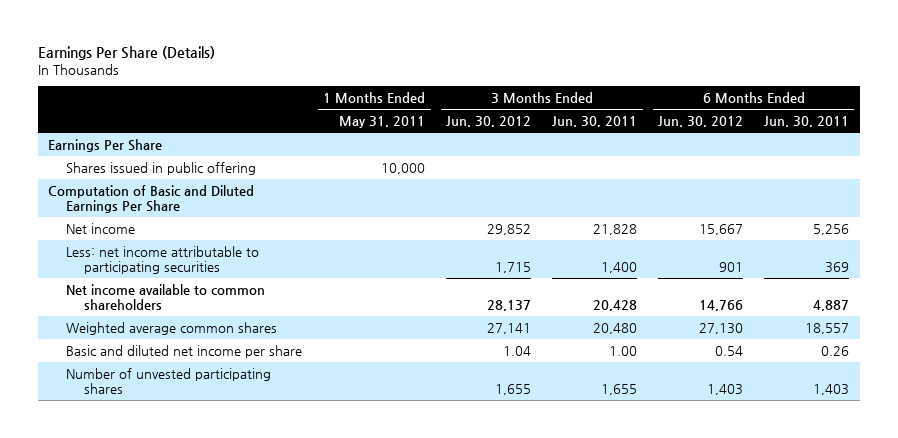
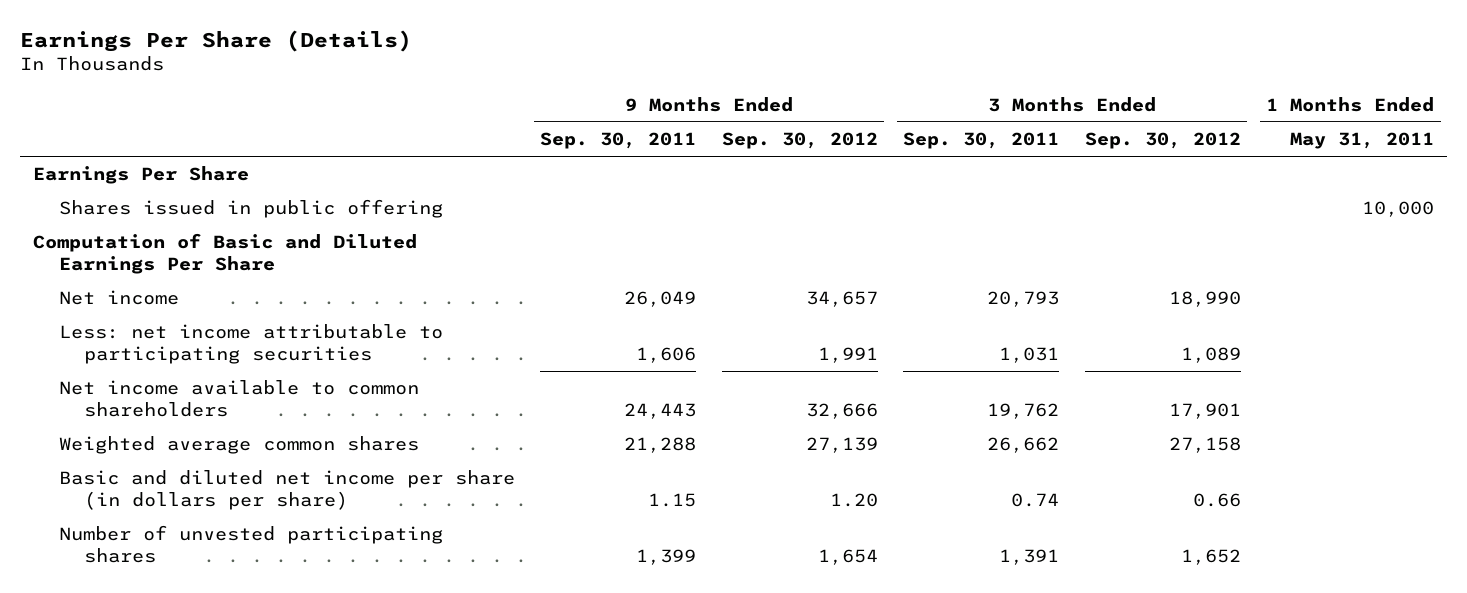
- | 1 Months Ended May 31, 2011 | 3 Months Ended Jun. 30, 2012 | 3 Months Ended Jun. 30, 2011 | 6 Months Ended Jun. 30, 2012 | 6 Months Ended Jun. 30, 2011
+ | 9 Months Ended Sep. 30, 2011 | 9 Months Ended Sep. 30, 2012 | 3 Months Ended Sep. 30, 2011 | 3 Months Ended Sep. 30, 2012 | 1 Months Ended May 31, 2011
- Basic and diluted net income per share | | 1.04 | 1.00 | 0.54 | 0.26
+ Basic and diluted net income per share (in dollars per share) | 1.15 | 1.20 | 0.74 | 0.66 |

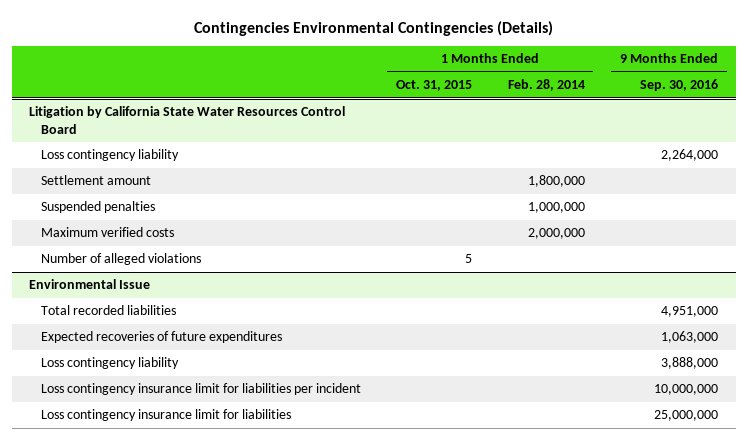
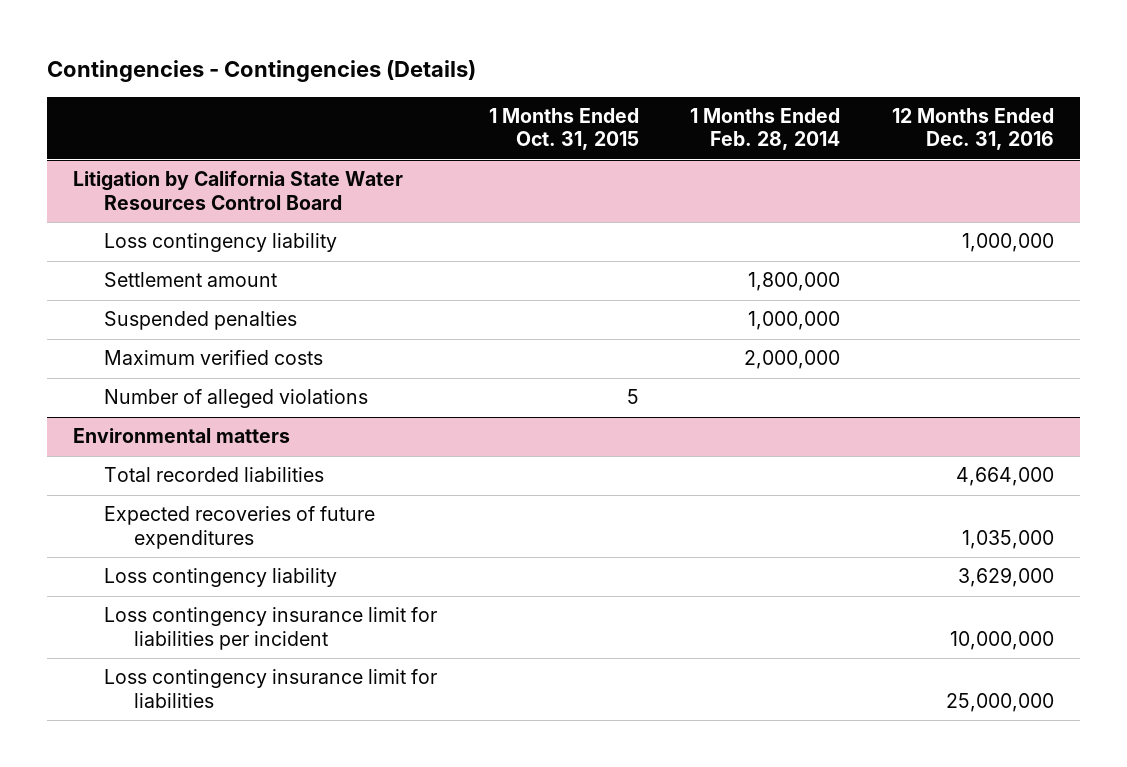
- Contingencies Environmental Contingencies (Details)
+ Contingencies - Contingencies (Details)
- | 1 Months Ended Oct. 31, 2015 | 1 Months Ended Feb. 28, 2014 | 9 Months Ended Sep. 30, 2016
+ | 1 Months Ended Oct. 31, 2015 | 1 Months Ended Feb. 28, 2014 | 12 Months Ended Dec. 31, 2016
- Environmental Issue
+ Environmental matters

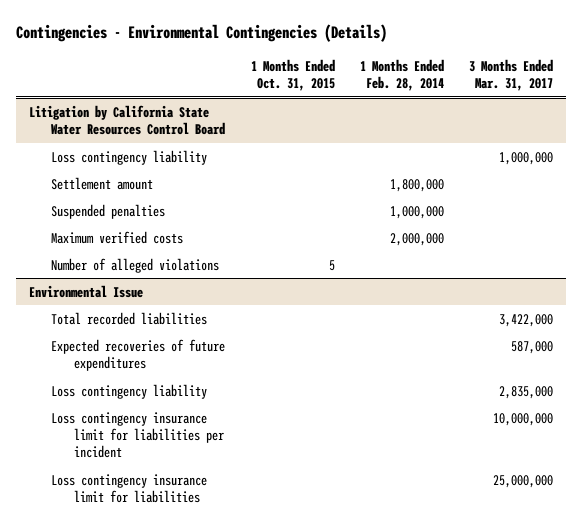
- Contingencies - Contingencies (Details)
+ Contingencies - Environmental Contingencies (Details)
- | 1 Months Ended Oct. 31, 2015 | 1 Months Ended Feb. 28, 2014 | 12 Months Ended Dec. 31, 2016
+ | 1 Months Ended Oct. 31, 2015 | 1 Months Ended Feb. 28, 2014 | 3 Months Ended Mar. 31, 2017
- Environmental matters
+ Environmental Issue

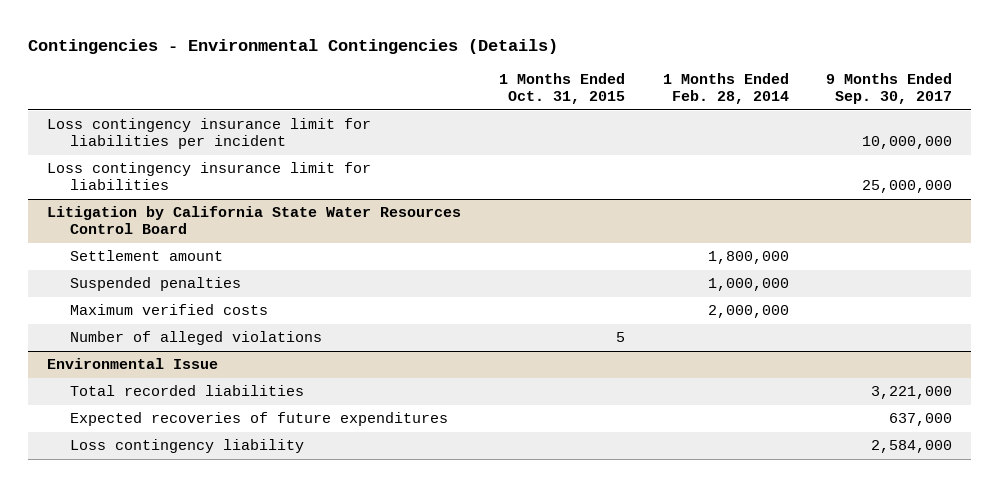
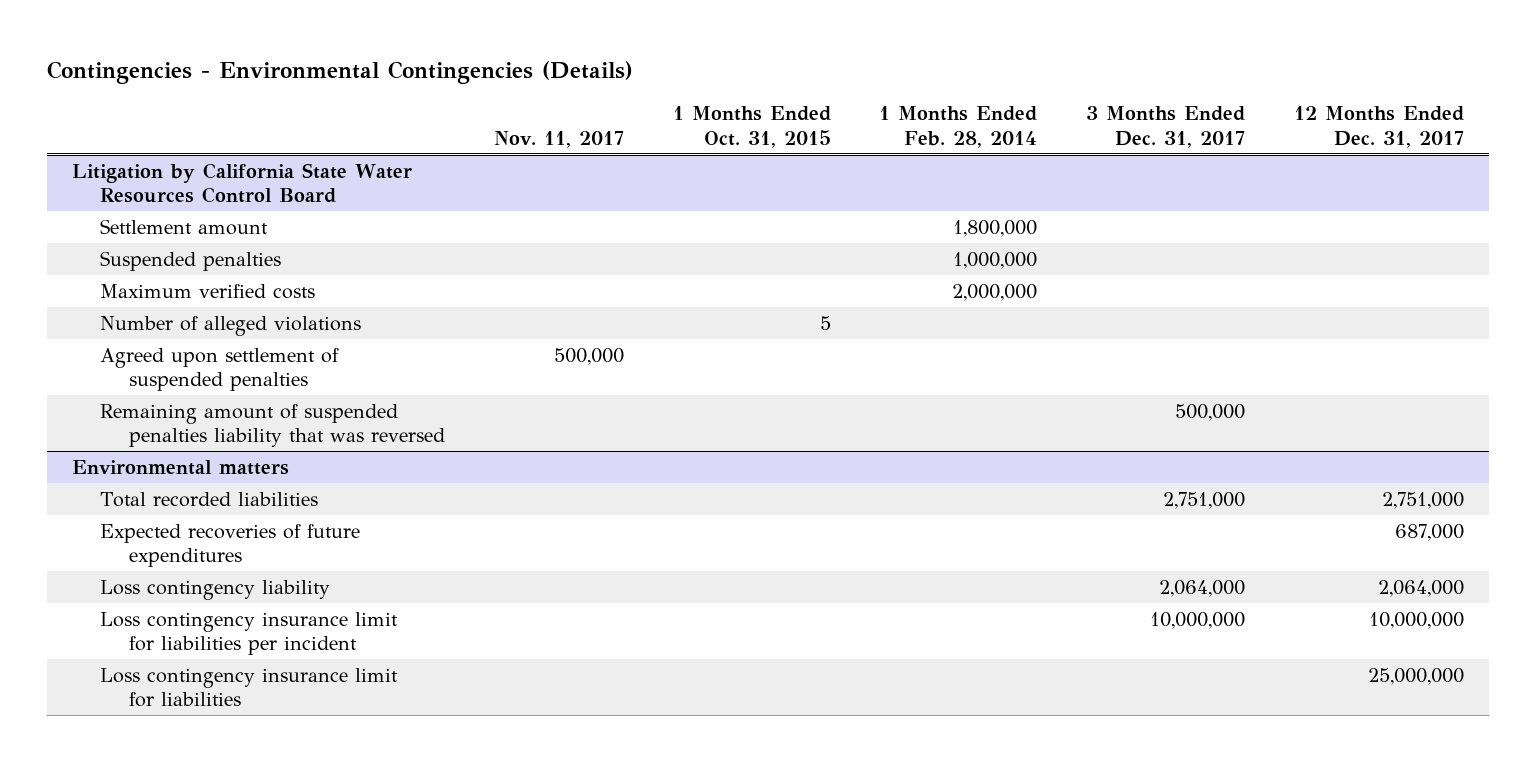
- | 1 Months Ended Oct. 31, 2015 | 1 Months Ended Feb. 28, 2014 | 9 Months Ended Sep. 30, 2017
+ | Nov. 11, 2017 | 1 Months Ended Oct. 31, 2015 | 1 Months Ended Feb. 28, 2014 | 3 Months Ended Dec. 31, 2017 | 12 Months Ended Dec. 31, 2017
- Loss contingency insurance limit for liabilities per incident | | | 10,000,000
- Loss contingency insurance limit for liabilities | | | 25,000,000
- Environmental Issue
@ Litigation by California State Water Resources Control Board
+ Agreed upon settlement of suspended penalties | 500,000 | | | |
+ Remaining amount of suspended penalties liability that was reversed | | | | 500,000 |
+ Environmental matters
+ Loss contingency insurance limit for liabilities per incident | | | | 10,000,000 | 10,000,000
+ Loss contingency insurance limit for liabilities | | | | | 25,000,000

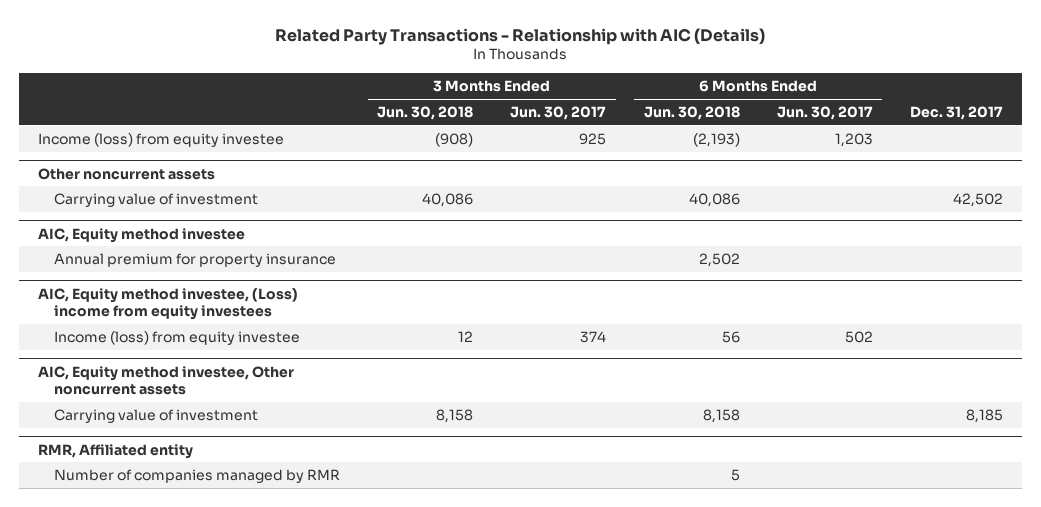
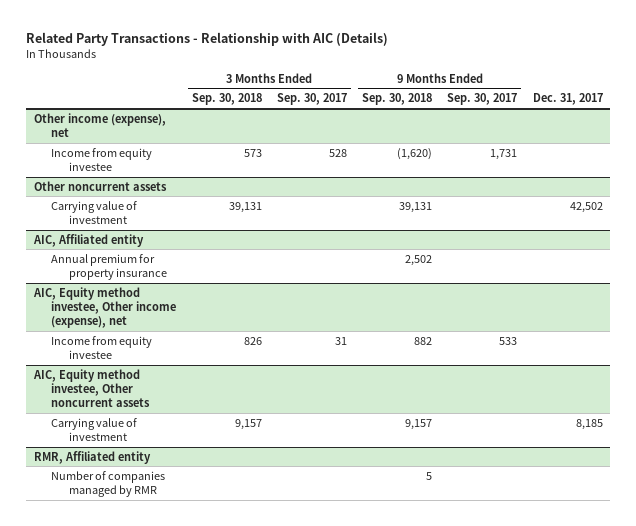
- | 3 Months Ended Jun. 30, 2018 | 3 Months Ended Jun. 30, 2017 | 6 Months Ended Jun. 30, 2018 | 6 Months Ended Jun. 30, 2017 | Dec. 31, 2017
+ | 3 Months Ended Sep. 30, 2018 | 3 Months Ended Sep. 30, 2017 | 9 Months Ended Sep. 30, 2018 | 9 Months Ended Sep. 30, 2017 | Dec. 31, 2017
- Income (loss) from equity investee | (908) | 925 | (2,193) | 1,203 |
+ Other income (expense), net
+ Income from equity investee | 573 | 528 | (1,620) | 1,731 |
- AIC, Equity method investee
- Annual premium for property insurance | | | 2,502 | |
- AIC, Equity method investee, (Loss) income from equity investees
- Income (loss) from equity investee | 12 | 374 | 56 | 502 |
+ AIC, Affiliated entity
+ Annual premium for property insurance | | | 2,502 | |
+ AIC, Equity method investee, Other income (expense), net
+ Income from equity investee | 826 | 31 | 882 | 533 |

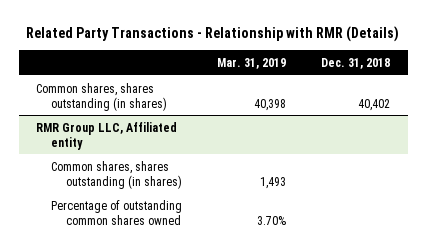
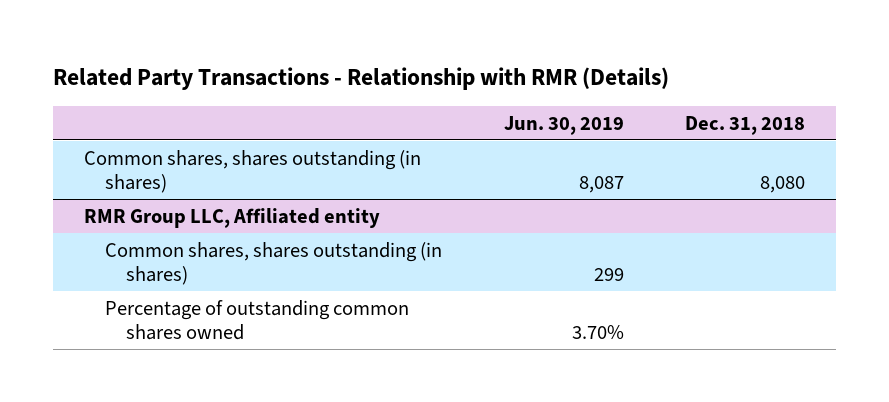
- | Mar. 31, 2019 | Dec. 31, 2018
+ | Jun. 30, 2019 | Dec. 31, 2018
- Common shares, shares outstanding (in shares) | 40,398 | 40,402
+ Common shares, shares outstanding (in shares) | 8,087 | 8,080

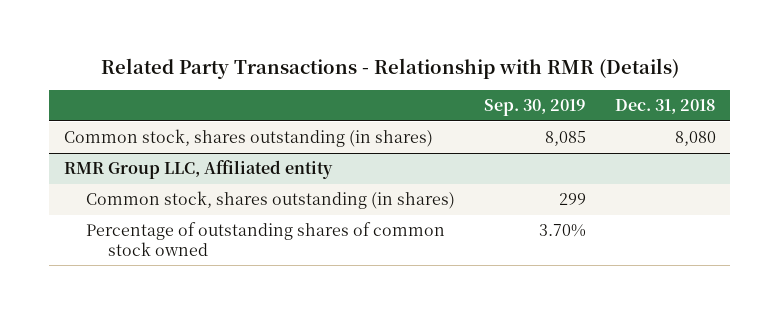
- | Jun. 30, 2019 | Dec. 31, 2018
+ | Sep. 30, 2019 | Dec. 31, 2018
- Common shares, shares outstanding (in shares) | 8,087 | 8,080
+ Common stock, shares outstanding (in shares) | 8,085 | 8,080
@ RMR Group LLC, Affiliated entity
- Common shares, shares outstanding (in shares) | 299 |
- Percentage of outstanding common shares owned | 3.70% |
+ Common stock, shares outstanding (in shares) | 299 |
+ Percentage of outstanding shares of common stock owned | 3.70% |

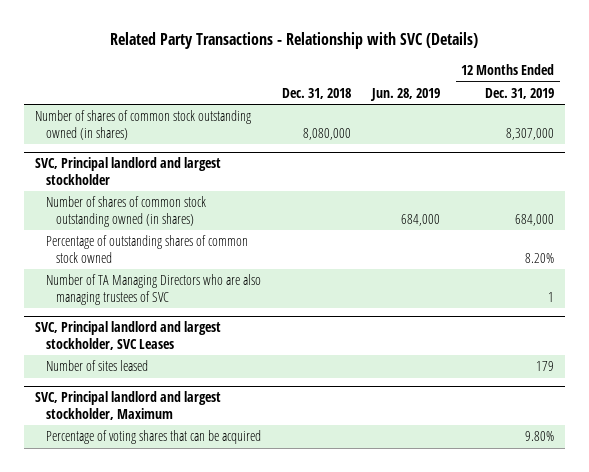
- Related Party Transactions - Relationship with RMR (Details)
+ Related Party Transactions - Relationship with SVC (Details)
- | Sep. 30, 2019 | Dec. 31, 2018
+ | Dec. 31, 2018 | Jun. 28, 2019 | 12 Months Ended Dec. 31, 2019
- Common stock, shares outstanding (in shares) | 8,085 | 8,080
- RMR Group LLC, Affiliated entity
- Common stock, shares outstanding (in shares) | 299 |
- Percentage of outstanding shares of common stock owned | 3.70% |
+ Number of shares of common stock outstanding owned (in shares) | 8,080,000 | | 8,307,000
+ SVC, Principal landlord and largest stockholder
+ Number of shares of common stock outstanding owned (in shares) | | 684,000 | 684,000
+ Percentage of outstanding shares of common stock owned | | | 8.20%
+ Number of TA Managing Directors who are also managing trustees of SVC | | | 1
+ SVC, Principal landlord and largest stockholder, SVC Leases
+ Number of sites leased | | | 179
+ SVC, Principal landlord and largest stockholder, Maximum
+ Percentage of voting shares that can be acquired | | | 9.80%

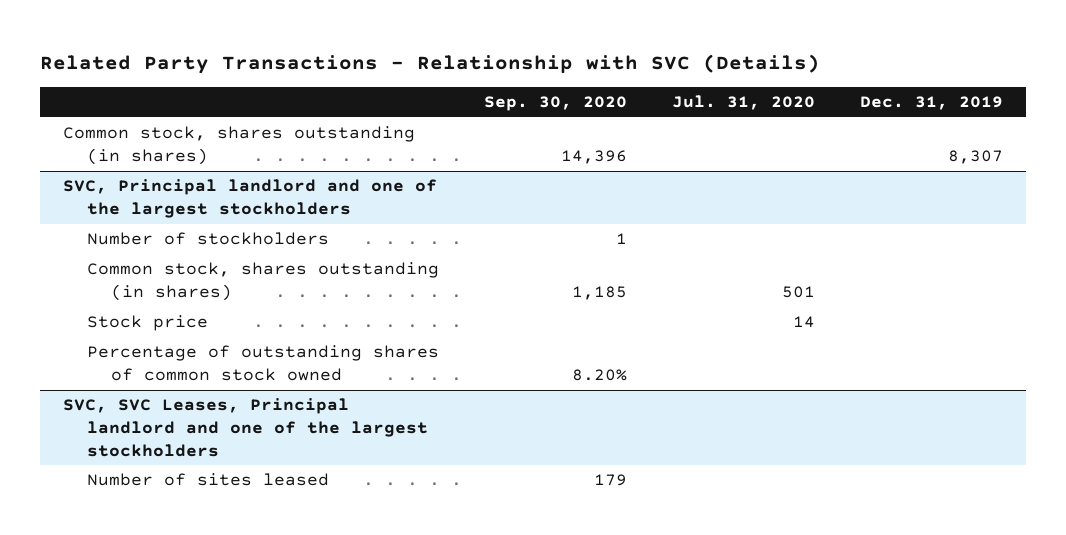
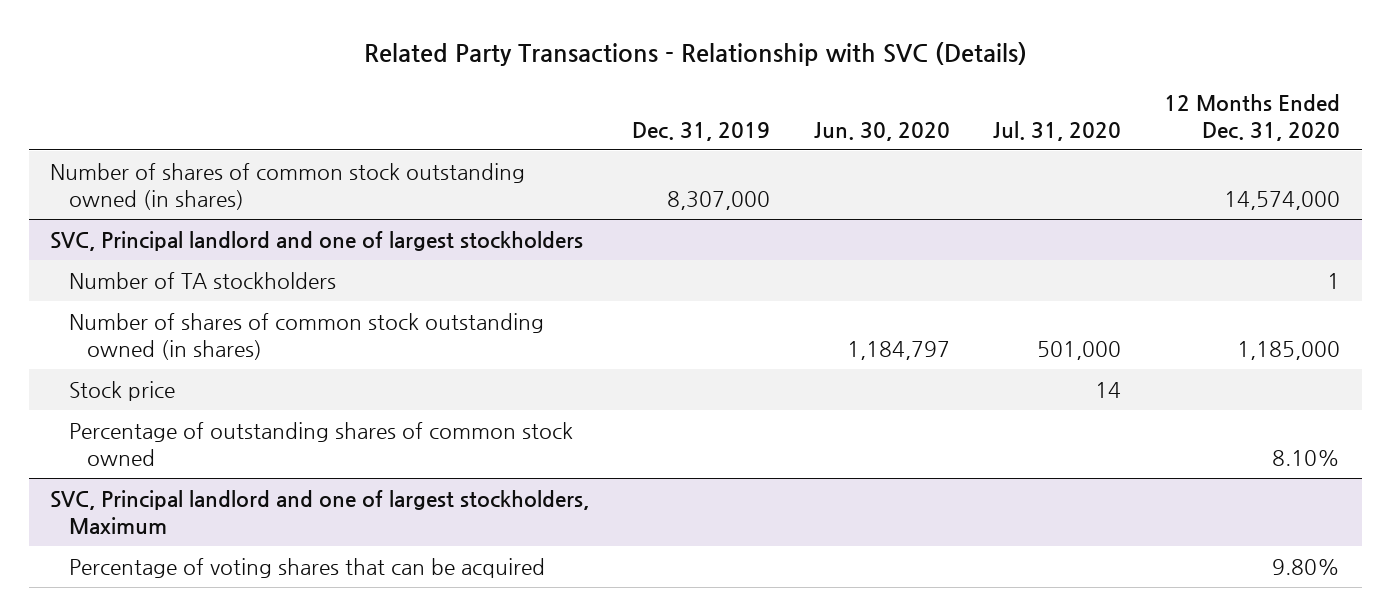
- | Sep. 30, 2020 | Jul. 31, 2020 | Dec. 31, 2019
+ | Dec. 31, 2019 | Jun. 30, 2020 | Jul. 31, 2020 | 12 Months Ended Dec. 31, 2020
- Common stock, shares outstanding (in shares) | 14,396 | | 8,307
- SVC, Principal landlord and one of the largest stockholders
- Number of stockholders | 1 | |
- Common stock, shares outstanding (in shares) | 1,185 | 501 |
+ Number of shares of common stock outstanding owned (in shares) | 8,307,000 | | | 14,574,000
+ SVC, Principal landlord and one of largest stockholders
+ Number of TA stockholders | | | | 1
+ Number of shares of common stock outstanding owned (in shares) | | 1,184,797 | 501,000 | 1,185,000
- SVC, SVC Leases, Principal landlord and one of the largest stockholders
- Number of sites leased | 179 | |
+ SVC, Principal landlord and one of largest stockholders, Maximum
+ Percentage of voting shares that can be acquired | | | | 9.80%

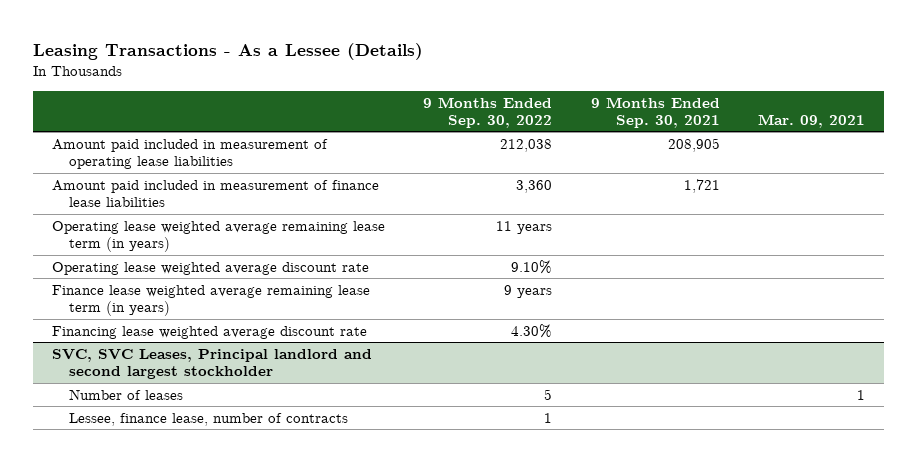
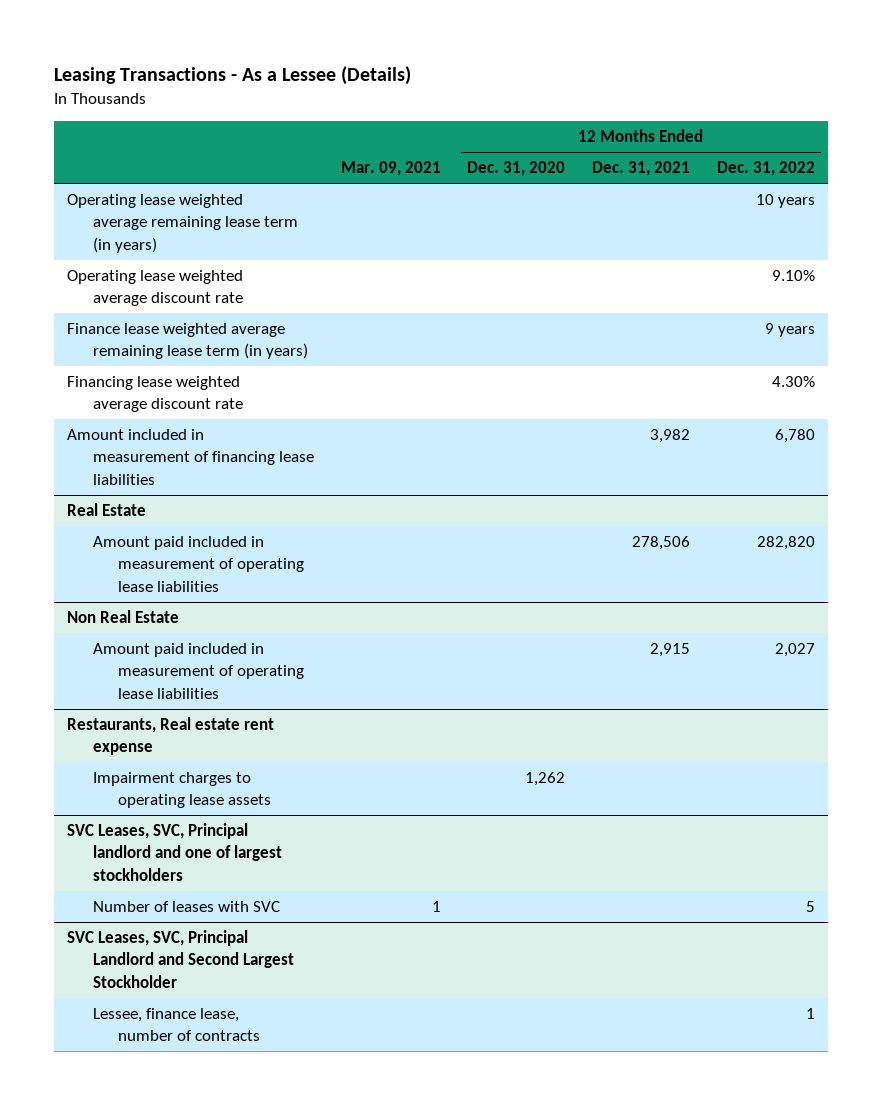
- | 9 Months Ended Sep. 30, 2022 | 9 Months Ended Sep. 30, 2021 | Mar. 09, 2021
+ | Mar. 09, 2021 | 12 Months Ended Dec. 31, 2020 | 12 Months Ended Dec. 31, 2021 | 12 Months Ended Dec. 31, 2022
- Amount paid included in measurement of operating lease liabilities | 212,038 | 208,905 |
- Amount paid included in measurement of finance lease liabilities | 3,360 | 1,721 |
- SVC, SVC Leases, Principal landlord and second largest stockholder
- Number of leases | 5 | | 1
+ Amount included in measurement of financing lease liabilities | | | 3,982 | 6,780
+ Real Estate
+ Amount paid included in measurement of operating lease liabilities | | | 278,506 | 282,820
+ Non Real Estate
+ Amount paid included in measurement of operating lease liabilities | | | 2,915 | 2,027
+ Restaurants, Real estate rent expense
+ Impairment charges to operating lease assets | | 1,262 | |
+ SVC Leases, SVC, Principal landlord and one of largest stockholders
+ Number of leases with SVC | 1 | | | 5
+ SVC Leases, SVC, Principal Landlord and Second Largest Stockholder

